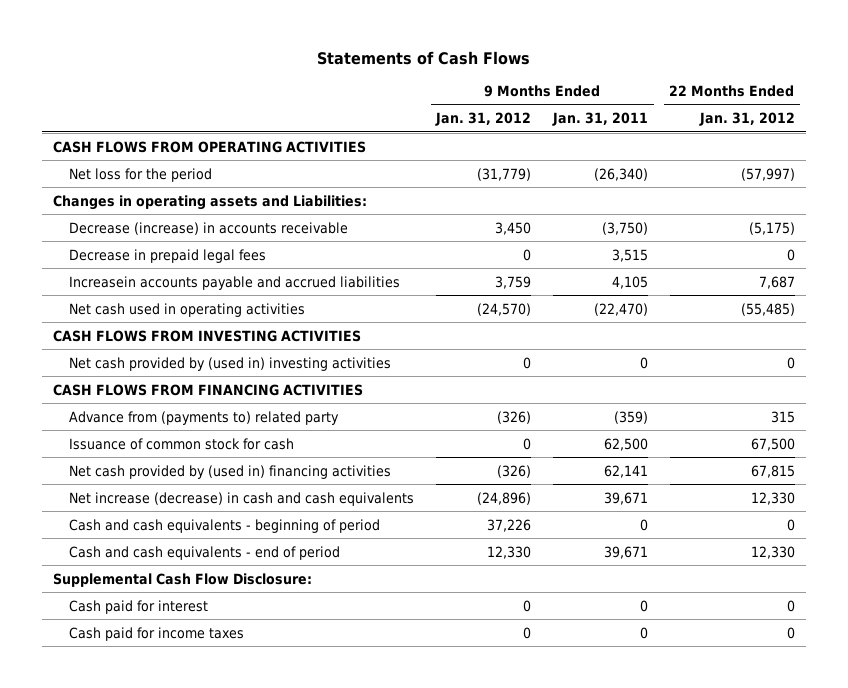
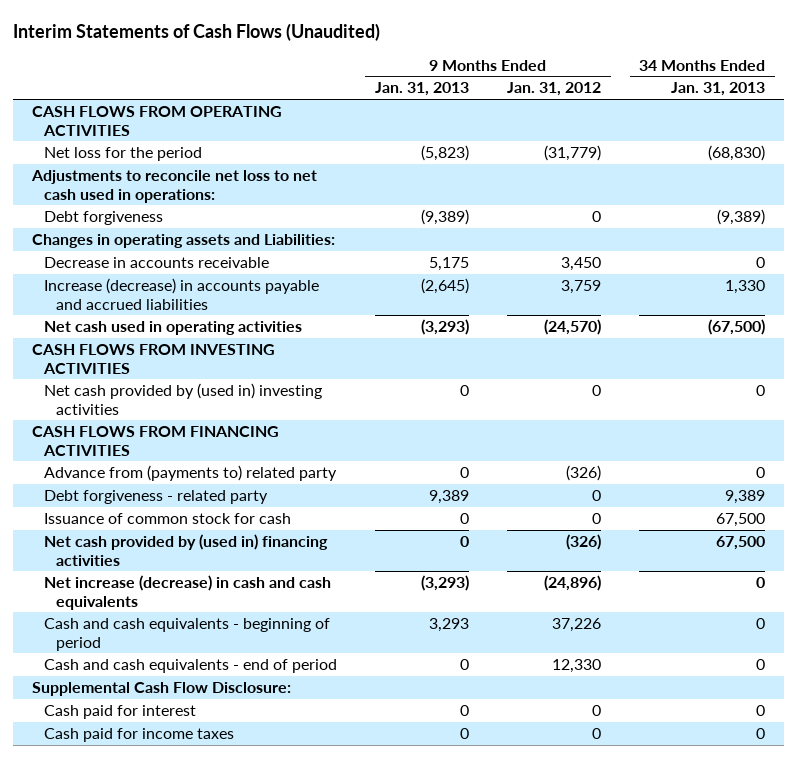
- Statements of Cash Flows
+ Interim Statements of Cash Flows (Unaudited)
- | 9 Months Ended Jan. 31, 2012 | 9 Months Ended Jan. 31, 2011 | 22 Months Ended Jan. 31, 2012
+ | 9 Months Ended Jan. 31, 2013 | 9 Months Ended Jan. 31, 2012 | 34 Months Ended Jan. 31, 2013
+ Adjustments to reconcile net loss to net cash used in operations:
+ Debt forgiveness | (9,389) | 0 | (9,389)
- Decrease (increase) in accounts receivable | 3,450 | (3,750) | (5,175)
- Decrease in prepaid legal fees | 0 | 3,515 | 0
- Increasein accounts payable and accrued liabilities | 3,759 | 4,105 | 7,687
+ Decrease in accounts receivable | 5,175 | 3,450 | 0
+ Increase (decrease) in accounts payable and accrued liabilities | (2,645) | 3,759 | 1,330
+ Debt forgiveness - related party | 9,389 | 0 | 9,389

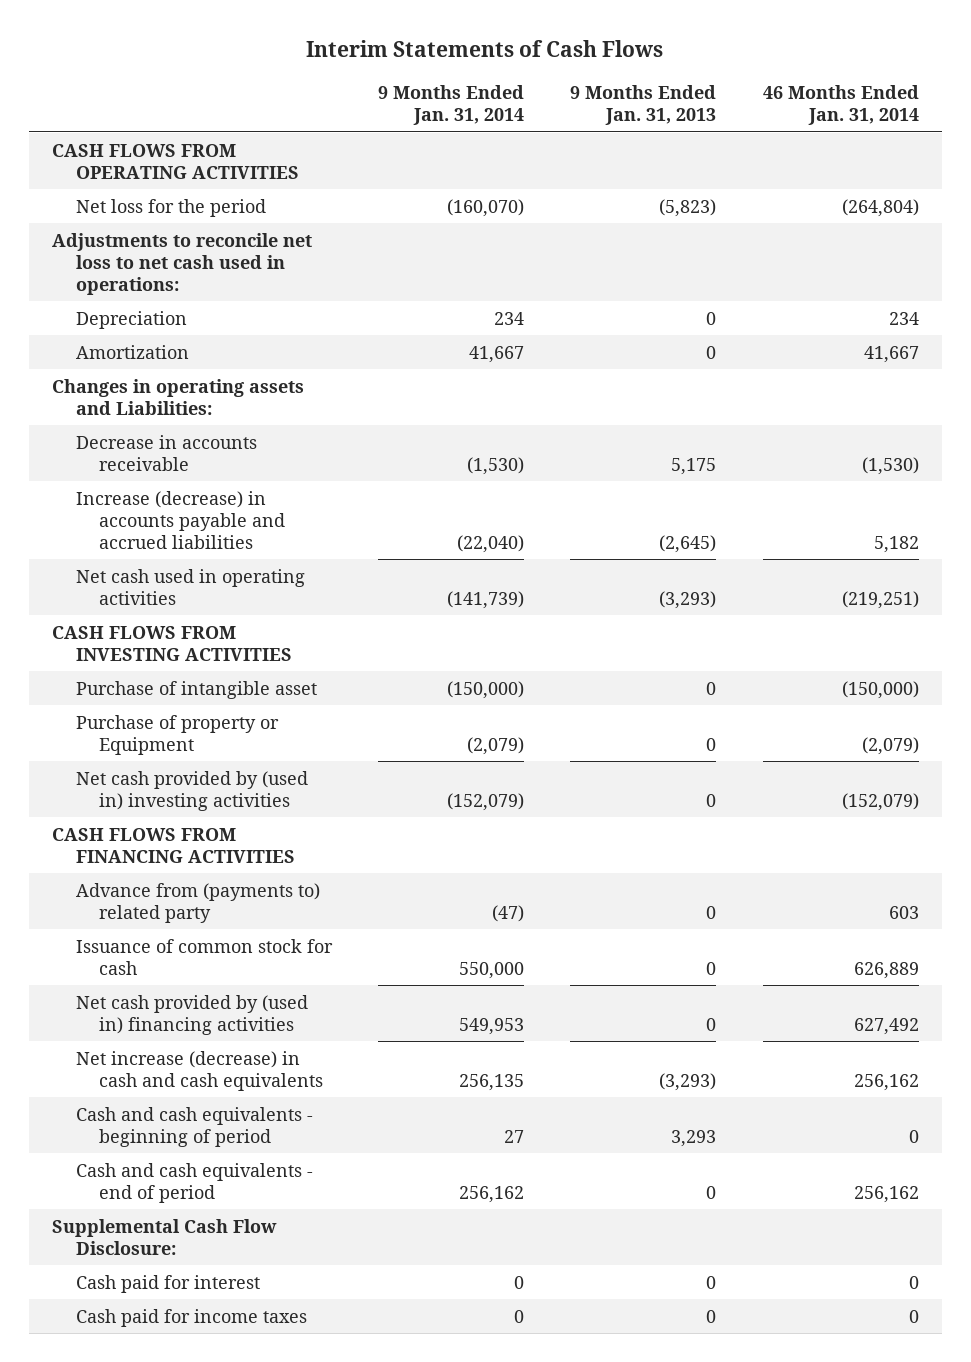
- Interim Statements of Cash Flows (Unaudited)
+ Interim Statements of Cash Flows
- | 9 Months Ended Jan. 31, 2013 | 9 Months Ended Jan. 31, 2012 | 34 Months Ended Jan. 31, 2013
+ | 9 Months Ended Jan. 31, 2014 | 9 Months Ended Jan. 31, 2013 | 46 Months Ended Jan. 31, 2014
- Debt forgiveness | (9,389) | 0 | (9,389)
+ Depreciation | 234 | 0 | 234
+ Amortization | 41,667 | 0 | 41,667
+ Purchase of intangible asset | (150,000) | 0 | (150,000)
+ Purchase of property or Equipment | (2,079) | 0 | (2,079)
- Debt forgiveness - related party | 9,389 | 0 | 9,389

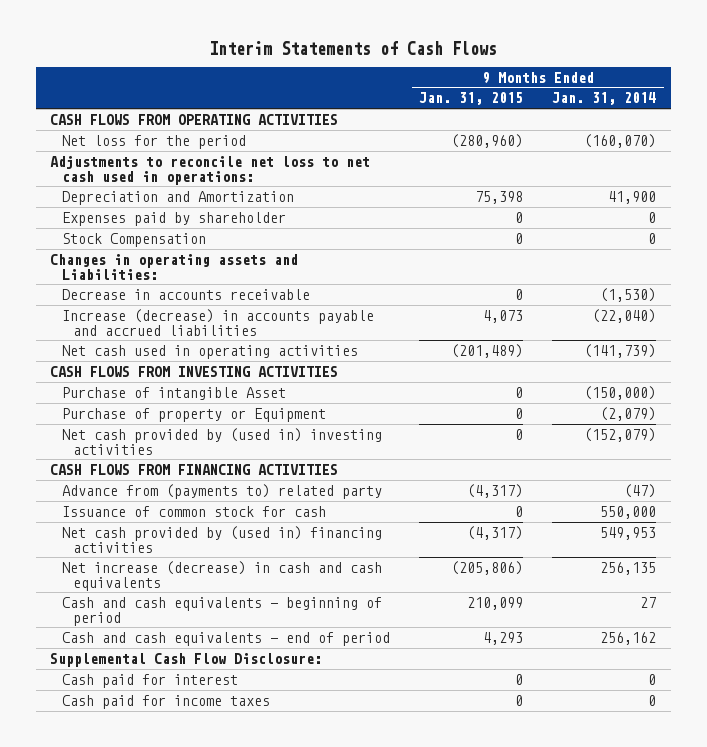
- | 9 Months Ended Jan. 31, 2014 | 9 Months Ended Jan. 31, 2013 | 46 Months Ended Jan. 31, 2014
+ | 9 Months Ended Jan. 31, 2015 | 9 Months Ended Jan. 31, 2014
- Depreciation | 234 | 0 | 234
- Amortization | 41,667 | 0 | 41,667
+ Depreciation and Amortization | 75,398 | 41,900
+ Expenses paid by shareholder | 0 | 0
+ Stock Compensation | 0 | 0
- Purchase of intangible asset | (150,000) | 0 | (150,000)
+ Purchase of intangible Asset | 0 | (150,000)

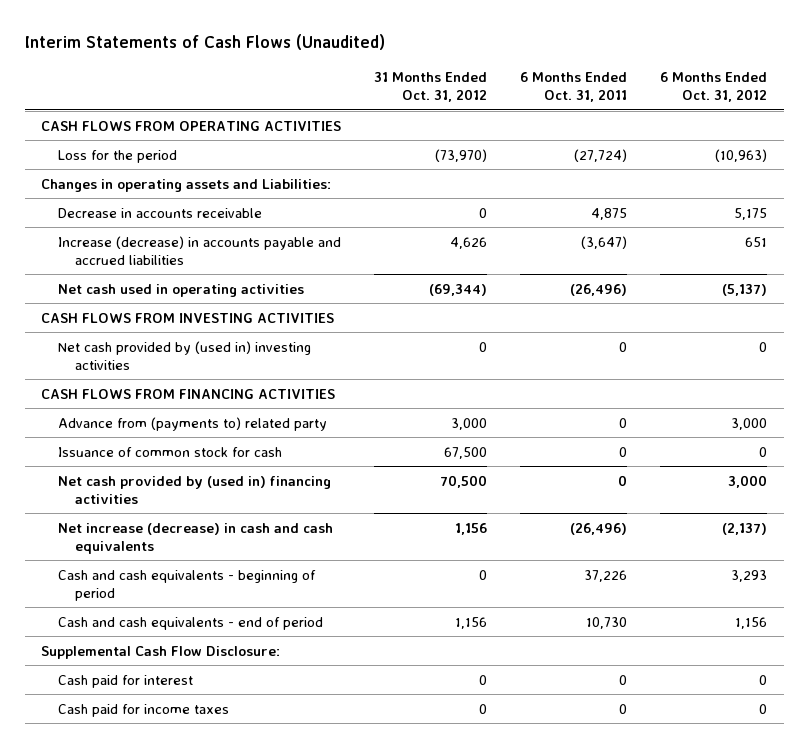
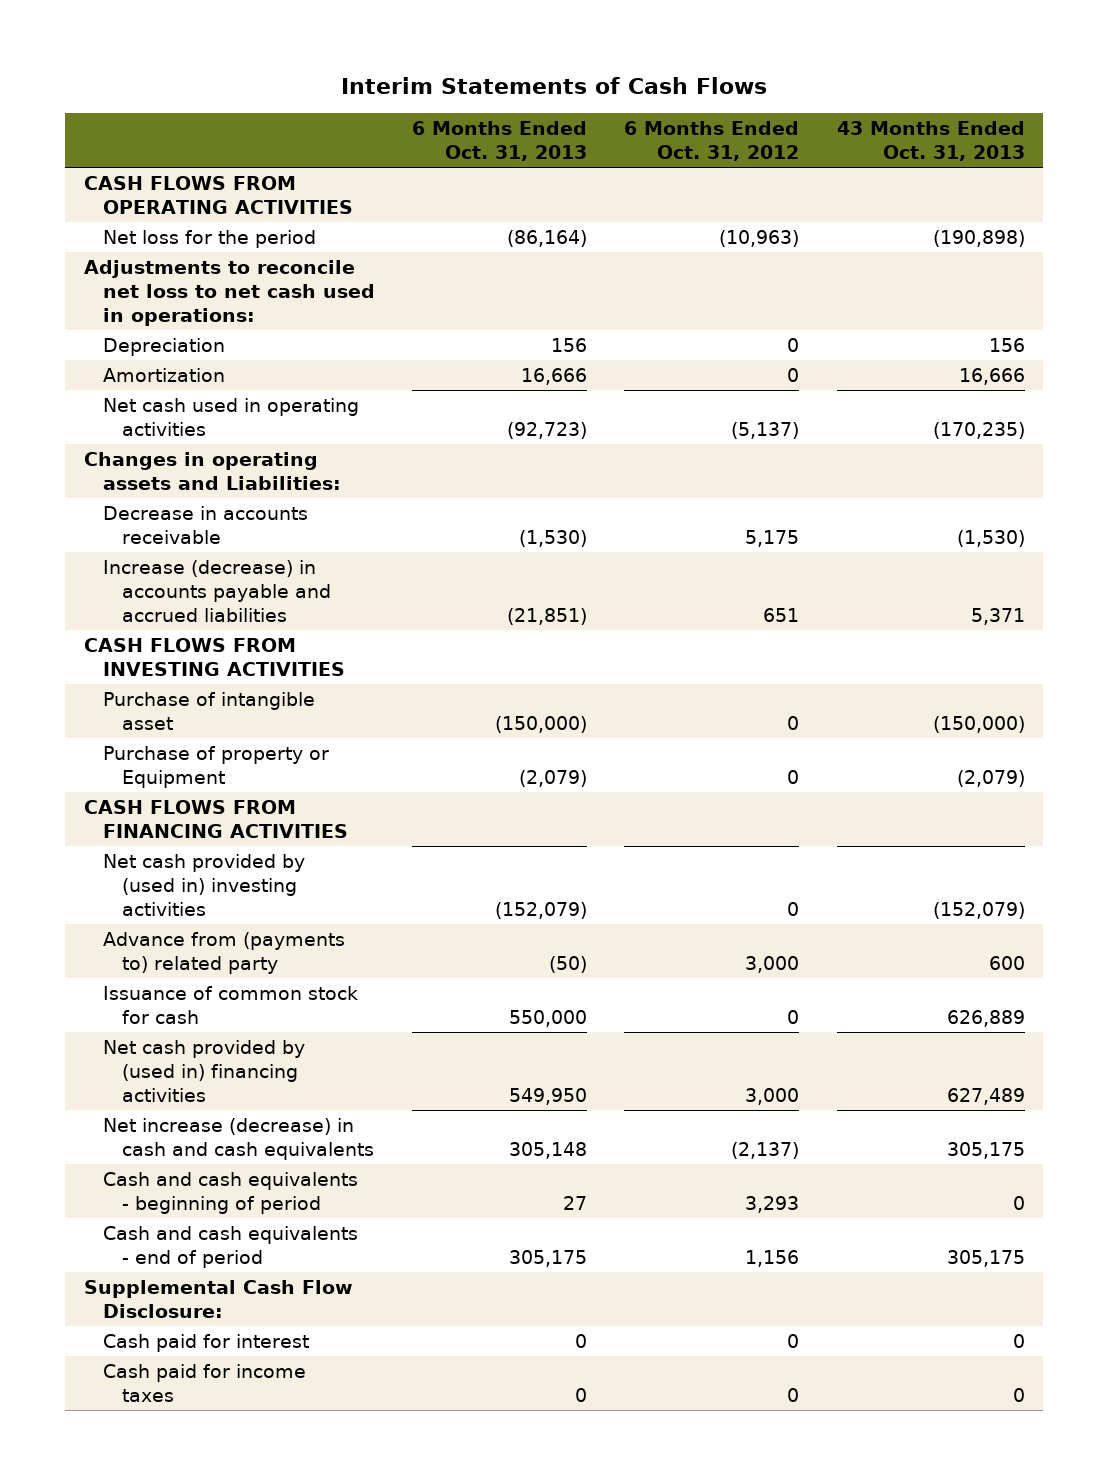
- Interim Statements of Cash Flows (Unaudited)
+ Interim Statements of Cash Flows
- | 31 Months Ended Oct. 31, 2012 | 6 Months Ended Oct. 31, 2011 | 6 Months Ended Oct. 31, 2012
+ | 6 Months Ended Oct. 31, 2013 | 6 Months Ended Oct. 31, 2012 | 43 Months Ended Oct. 31, 2013
- Loss for the period | (73,970) | (27,724) | (10,963)
+ Net loss for the period | (86,164) | (10,963) | (190,898)
+ Adjustments to reconcile net loss to net cash used in operations:
+ Depreciation | 156 | 0 | 156
+ Amortization | 16,666 | 0 | 16,666
moved up: Net cash used in operating activities | (92,723) | (5,137) | (170,235)
+ Purchase of intangible asset | (150,000) | 0 | (150,000)
+ Purchase of property or Equipment | (2,079) | 0 | (2,079)
moved down: Net cash provided by (used in) investing activities | (152,079) | 0 | (152,079)

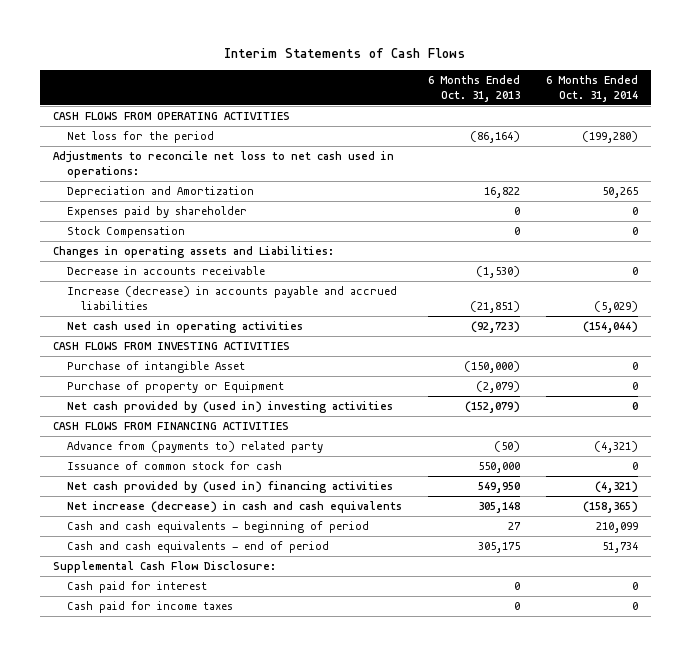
- | 6 Months Ended Oct. 31, 2013 | 6 Months Ended Oct. 31, 2012 | 43 Months Ended Oct. 31, 2013
+ | 6 Months Ended Oct. 31, 2013 | 6 Months Ended Oct. 31, 2014
- Depreciation | 156 | 0 | 156
- Amortization | 16,666 | 0 | 16,666
+ Depreciation and Amortization | 16,822 | 50,265
+ Expenses paid by shareholder | 0 | 0
+ Stock Compensation | 0 | 0
moved down: Net cash used in operating activities | (92,723) | (154,044)
- Purchase of intangible asset | (150,000) | 0 | (150,000)
+ Purchase of intangible Asset | (150,000) | 0
moved down: CASH FLOWS FROM FINANCING ACTIVITIES

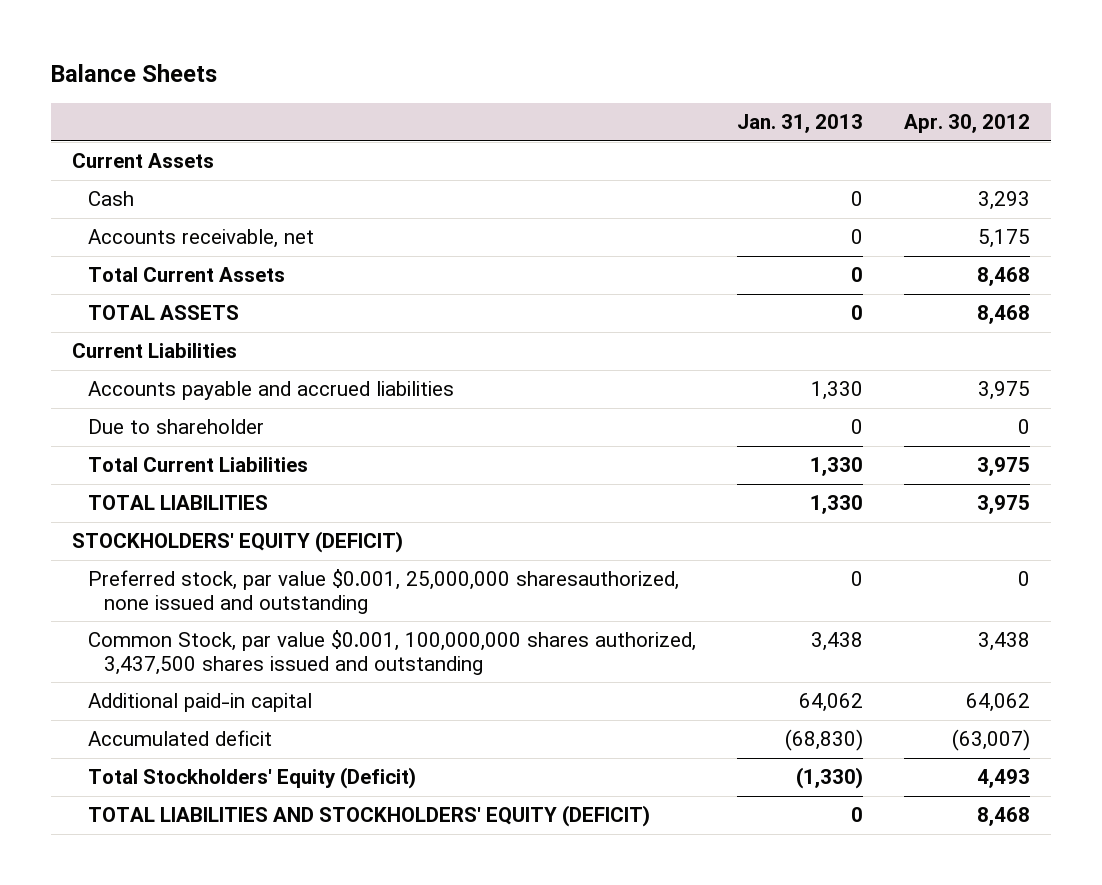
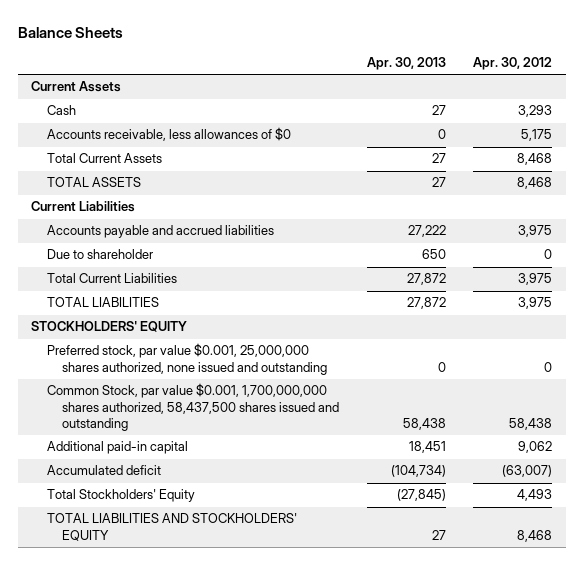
- | Jan. 31, 2013 | Apr. 30, 2012
+ | Apr. 30, 2013 | Apr. 30, 2012
- Accounts receivable, net | 0 | 5,175
+ Accounts receivable, less allowances of $0 | 0 | 5,175
- STOCKHOLDERS' EQUITY (DEFICIT)
- Preferred stock, par value $0.001, 25,000,000 sharesauthorized, none issued and outstanding | 0 | 0
- Common Stock, par value $0.001, 100,000,000 shares authorized, 3,437,500 shares issued and outstanding | 3,438 | 3,438
- Additional paid-in capital | 64,062 | 64,062
+ STOCKHOLDERS' EQUITY
+ Preferred stock, par value $0.001, 25,000,000 shares authorized, none issued and outstanding | 0 | 0
+ Common Stock, par value $0.001, 1,700,000,000 shares authorized, 58,437,500 shares issued and outstanding | 58,438 | 58,438
+ Additional paid-in capital | 18,451 | 9,062
- Total Stockholders' Equity (Deficit) | (1,330) | 4,493
- TOTAL LIABILITIES AND STOCKHOLDERS' EQUITY (DEFICIT) | 0 | 8,468
+ Total Stockholders' Equity | (27,845) | 4,493
+ TOTAL LIABILITIES AND STOCKHOLDERS' EQUITY | 27 | 8,468

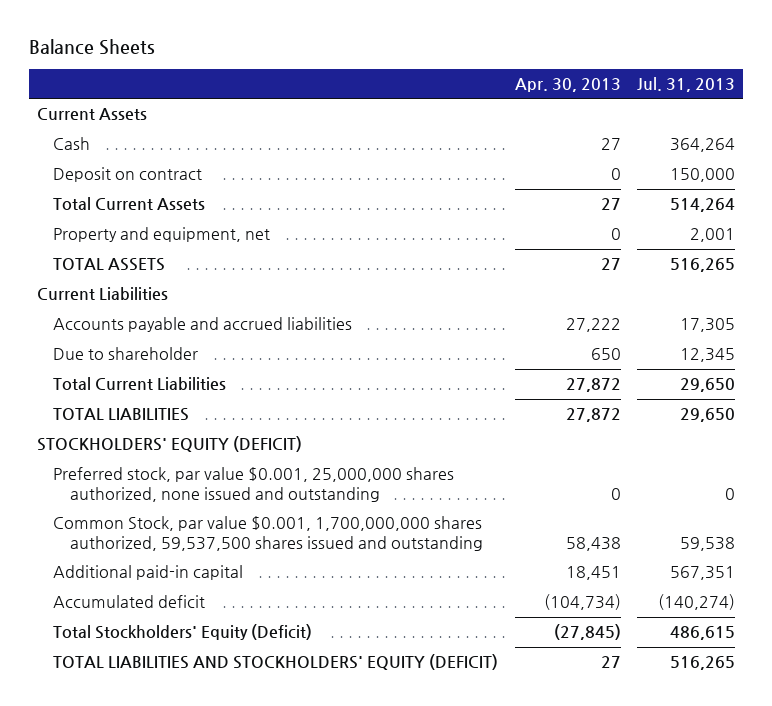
- | Apr. 30, 2013 | Apr. 30, 2012
+ | Apr. 30, 2013 | Jul. 31, 2013
- Accounts receivable, less allowances of $0 | 0 | 5,175
+ Deposit on contract | 0 | 150,000
+ Property and equipment, net | 0 | 2,001
- STOCKHOLDERS' EQUITY
+ STOCKHOLDERS' EQUITY (DEFICIT)
- Common Stock, par value $0.001, 1,700,000,000 shares authorized, 58,437,500 shares issued and outstanding | 58,438 | 58,438
+ Common Stock, par value $0.001, 1,700,000,000 shares authorized, 59,537,500 shares issued and outstanding | 58,438 | 59,538
- Total Stockholders' Equity | (27,845) | 4,493
- TOTAL LIABILITIES AND STOCKHOLDERS' EQUITY | 27 | 8,468
+ Total Stockholders' Equity (Deficit) | (27,845) | 486,615
+ TOTAL LIABILITIES AND STOCKHOLDERS' EQUITY (DEFICIT) | 27 | 516,265

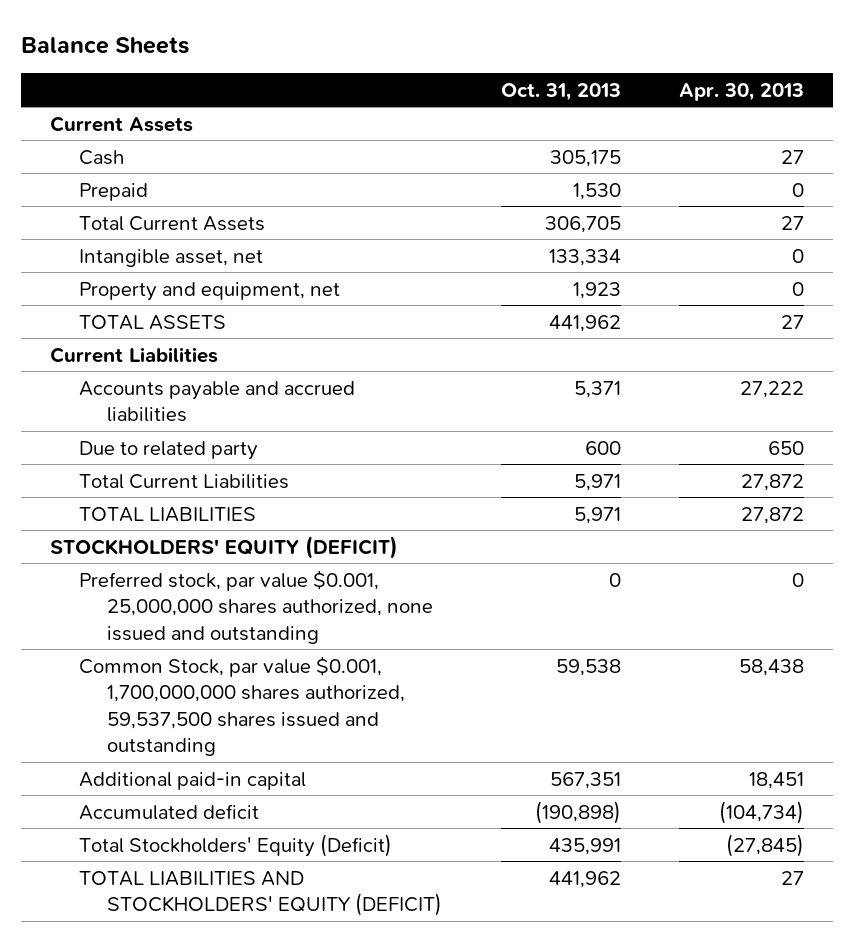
- | Apr. 30, 2013 | Jul. 31, 2013
+ | Oct. 31, 2013 | Apr. 30, 2013
- Deposit on contract | 0 | 150,000
+ Prepaid | 1,530 | 0
+ Intangible asset, net | 133,334 | 0
- Due to shareholder | 650 | 12,345
+ Due to related party | 600 | 650

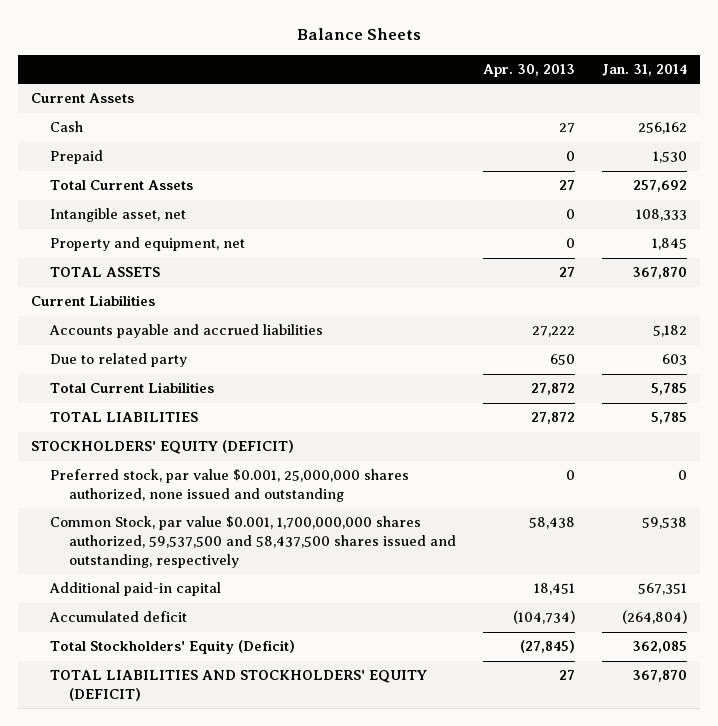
- | Oct. 31, 2013 | Apr. 30, 2013
+ | Apr. 30, 2013 | Jan. 31, 2014
- Common Stock, par value $0.001, 1,700,000,000 shares authorized, 59,537,500 shares issued and outstanding | 59,538 | 58,438
+ Common Stock, par value $0.001, 1,700,000,000 shares authorized, 59,537,500 and 58,437,500 shares issued and outstanding, respectively | 58,438 | 59,538

